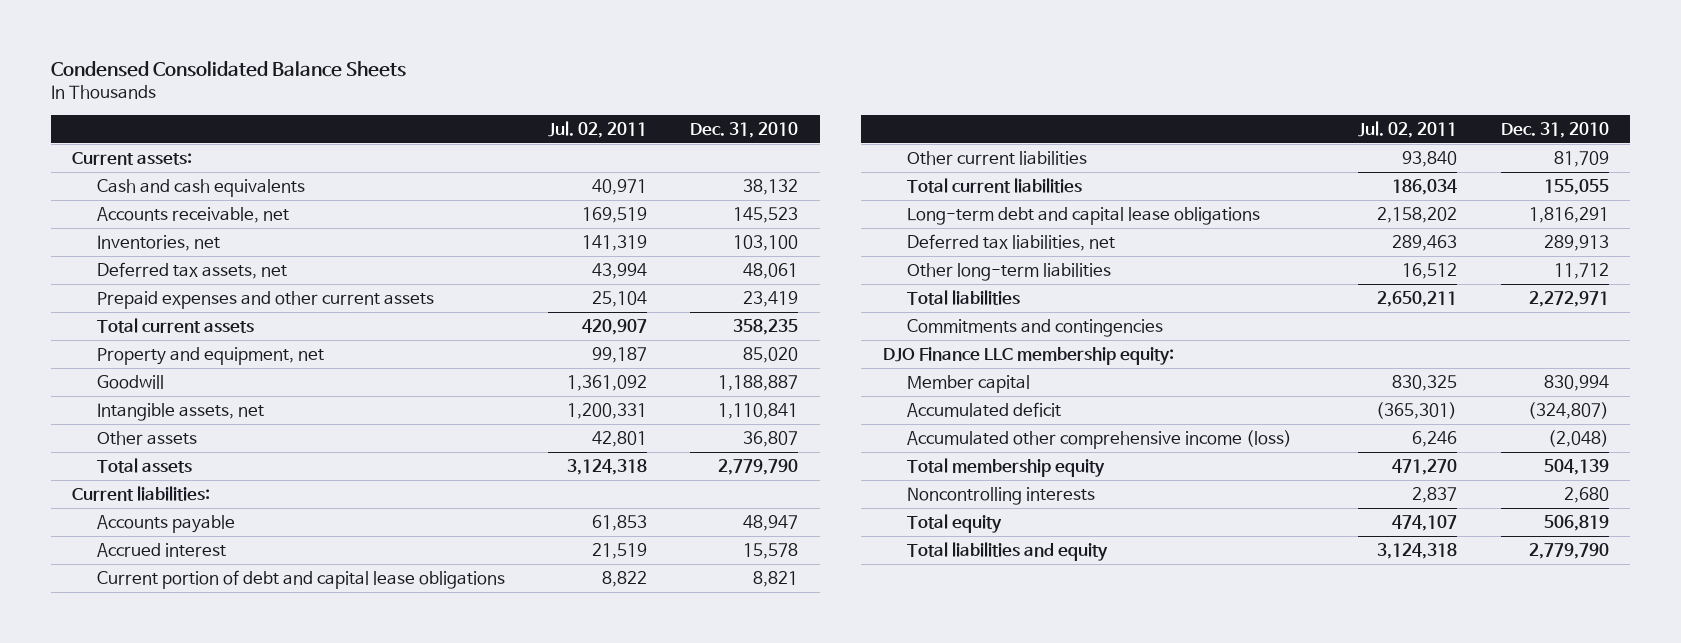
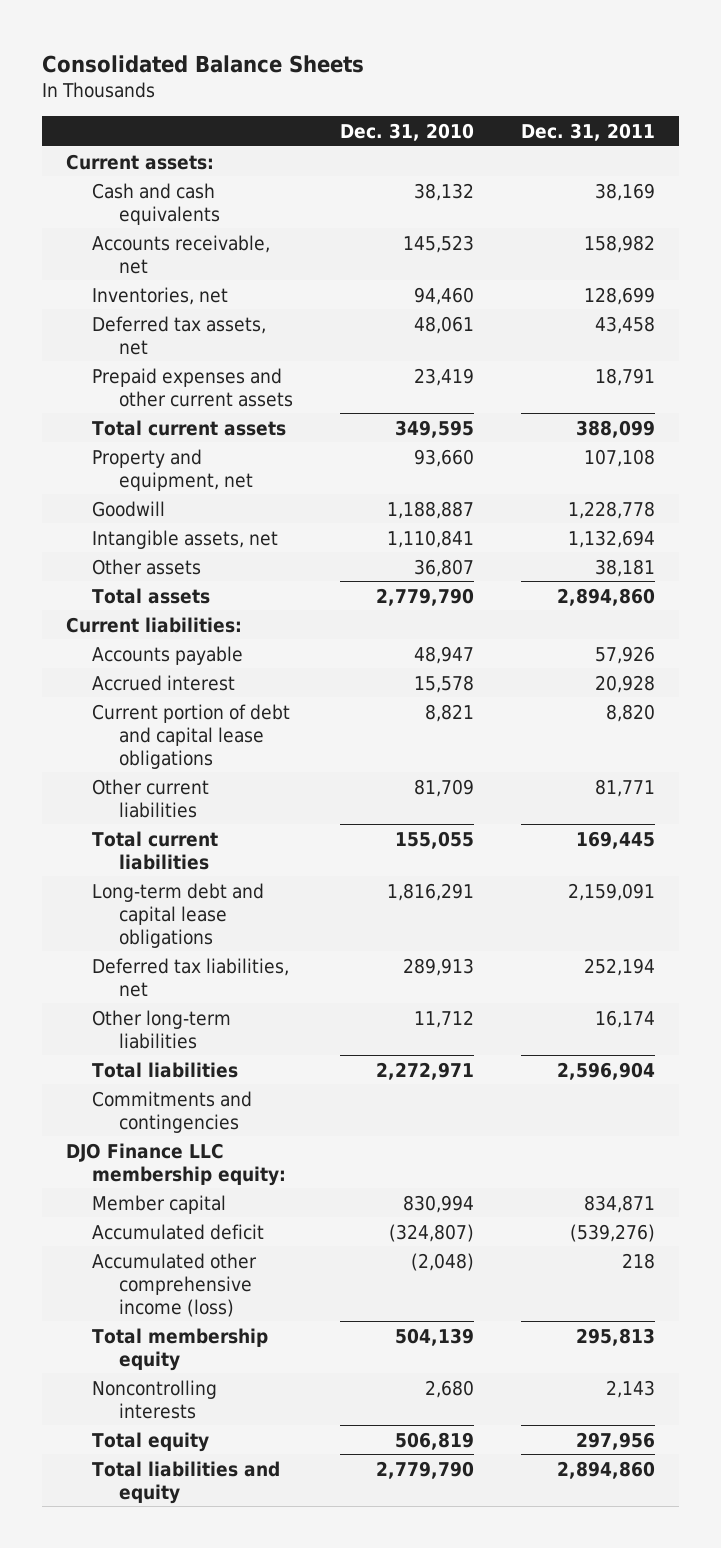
- Condensed Consolidated Balance Sheets
+ Consolidated Balance Sheets
- | Jul. 02, 2011 | Dec. 31, 2010
+ | Dec. 31, 2010 | Dec. 31, 2011
- Inventories, net | 141,319 | 103,100
+ Inventories, net | 94,460 | 128,699
- Total current assets | 420,907 | 358,235
- Property and equipment, net | 99,187 | 85,020
+ Total current assets | 349,595 | 388,099
+ Property and equipment, net | 93,660 | 107,108

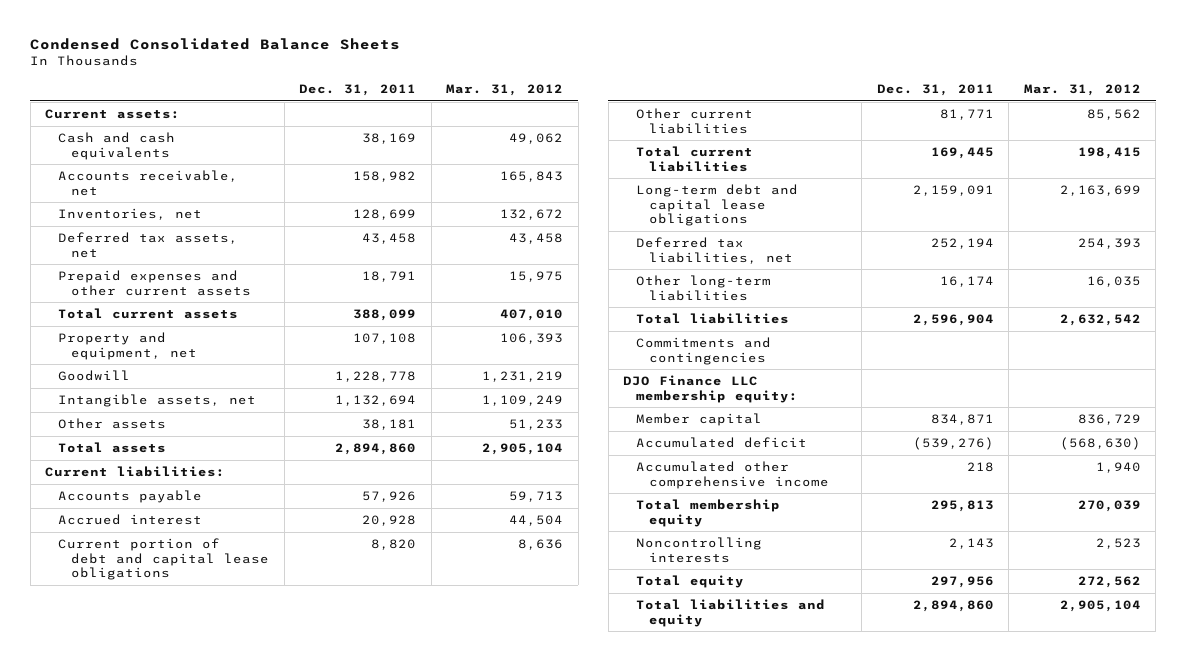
- Consolidated Balance Sheets
+ Condensed Consolidated Balance Sheets
- | Dec. 31, 2010 | Dec. 31, 2011
+ | Dec. 31, 2011 | Mar. 31, 2012
- Accumulated other comprehensive income (loss) | (2,048) | 218
+ Accumulated other comprehensive income | 218 | 1,940

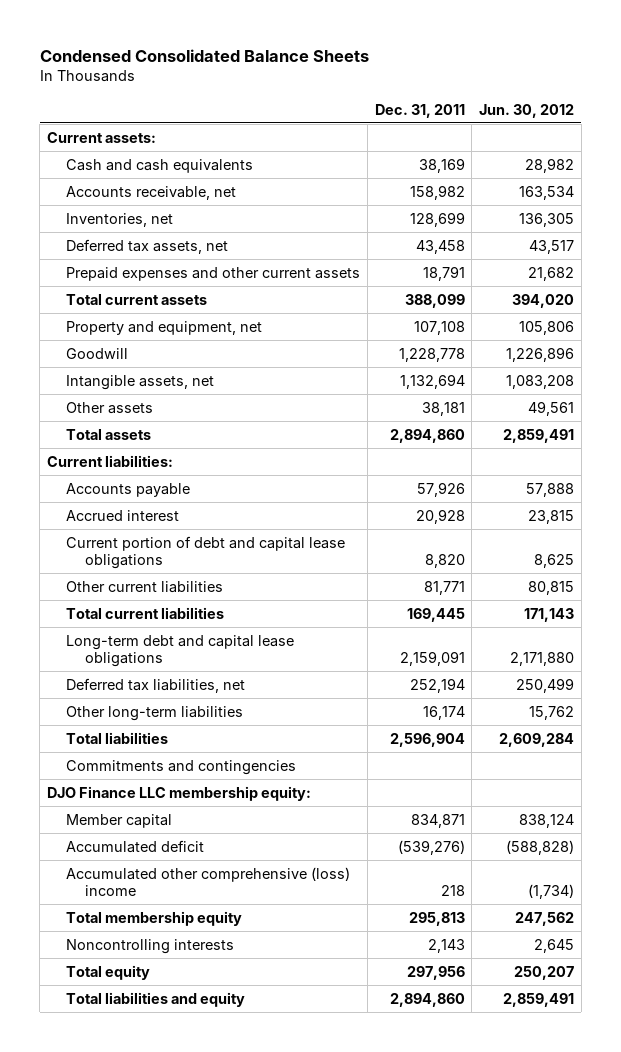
- | Dec. 31, 2011 | Mar. 31, 2012
+ | Dec. 31, 2011 | Jun. 30, 2012
- Accumulated other comprehensive income | 218 | 1,940
+ Accumulated other comprehensive (loss) income | 218 | (1,734)

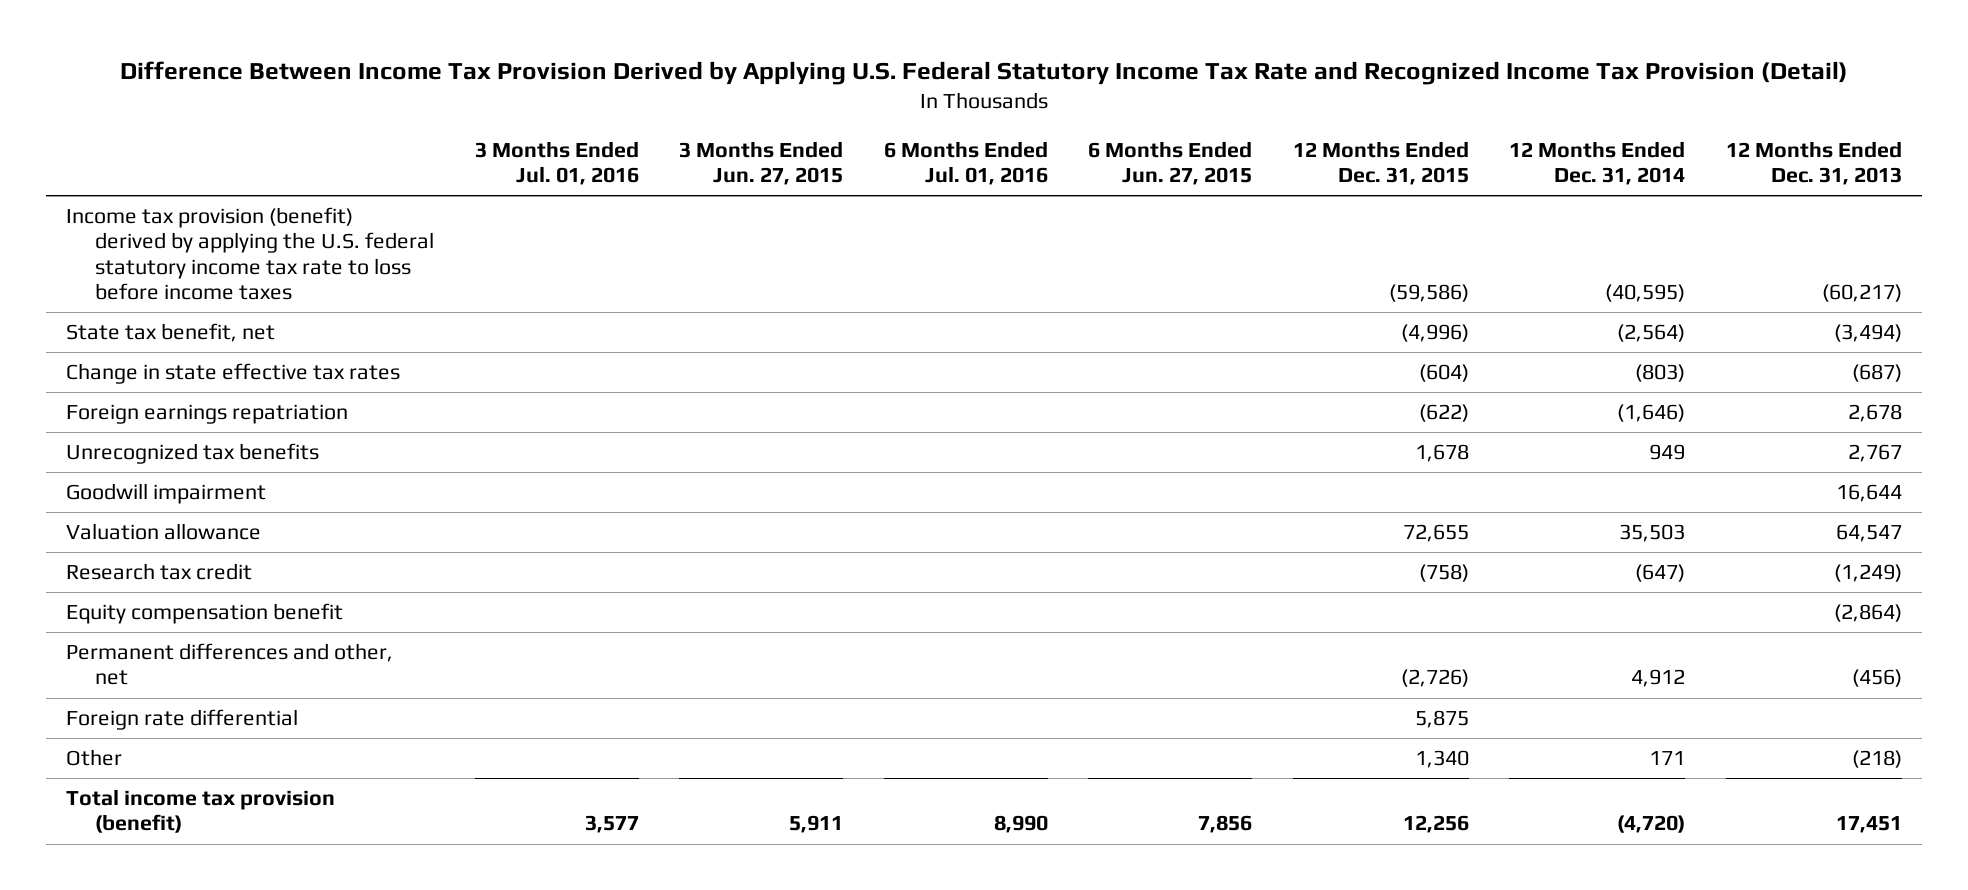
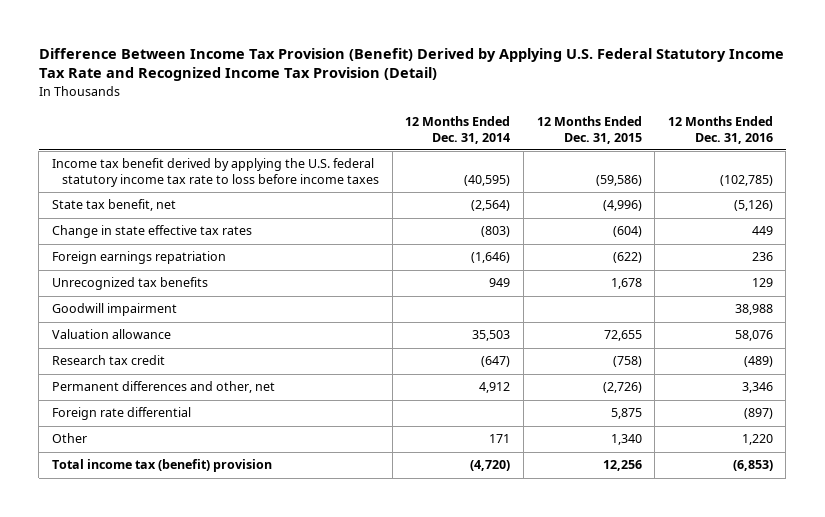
- Difference Between Income Tax Provision Derived by Applying U.S. Federal Statutory Income Tax Rate and Recognized Income Tax Provision (Detail)
+ Difference Between Income Tax Provision (Benefit) Derived by Applying U.S. Federal Statutory Income Tax Rate and Recognized Income Tax Provision (Detail)
- | 3 Months Ended Jul. 01, 2016 | 3 Months Ended Jun. 27, 2015 | 6 Months Ended Jul. 01, 2016 | 6 Months Ended Jun. 27, 2015 | 12 Months Ended Dec. 31, 2015 | 12 Months Ended Dec. 31, 2014 | 12 Months Ended Dec. 31, 2013
+ | 12 Months Ended Dec. 31, 2014 | 12 Months Ended Dec. 31, 2015 | 12 Months Ended Dec. 31, 2016
- Income tax provision (benefit) derived by applying the U.S. federal statutory income tax rate to loss before income taxes | | | | | (59,586) | (40,595) | (60,217)
+ Income tax benefit derived by applying the U.S. federal statutory income tax rate to loss before income taxes | (40,595) | (59,586) | (102,785)
- Equity compensation benefit | | | | | | | (2,864)
- Total income tax provision (benefit) | 3,577 | 5,911 | 8,990 | 7,856 | 12,256 | (4,720) | 17,451
+ Total income tax (benefit) provision | (4,720) | 12,256 | (6,853)

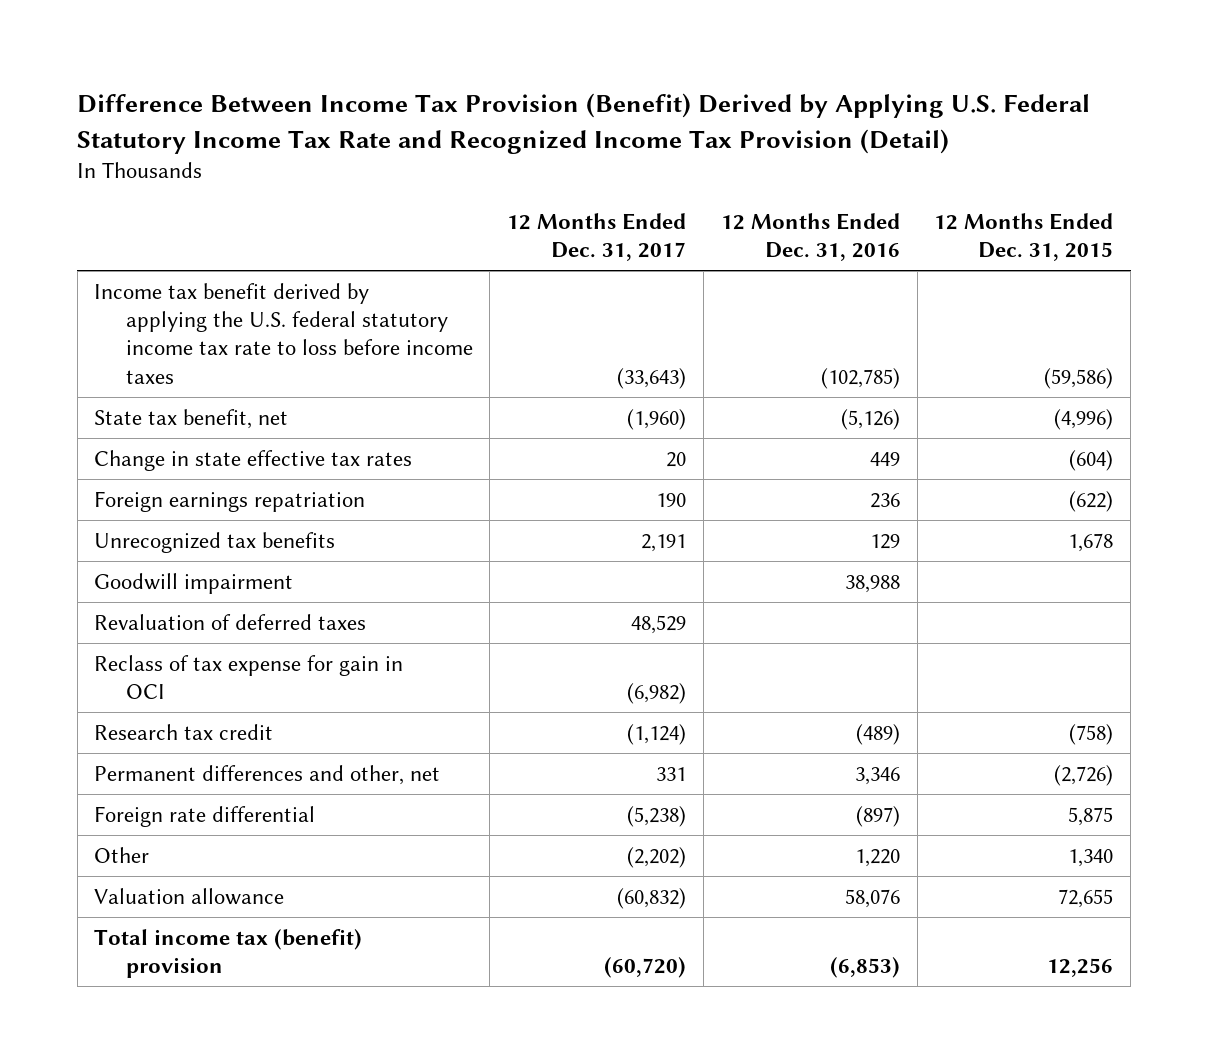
- | 12 Months Ended Dec. 31, 2014 | 12 Months Ended Dec. 31, 2015 | 12 Months Ended Dec. 31, 2016
+ | 12 Months Ended Dec. 31, 2017 | 12 Months Ended Dec. 31, 2016 | 12 Months Ended Dec. 31, 2015
+ Revaluation of deferred taxes | 48,529 | |
+ Reclass of tax expense for gain in OCI | (6,982) | |
moved down: Valuation allowance | (60,832) | 58,076 | 72,655

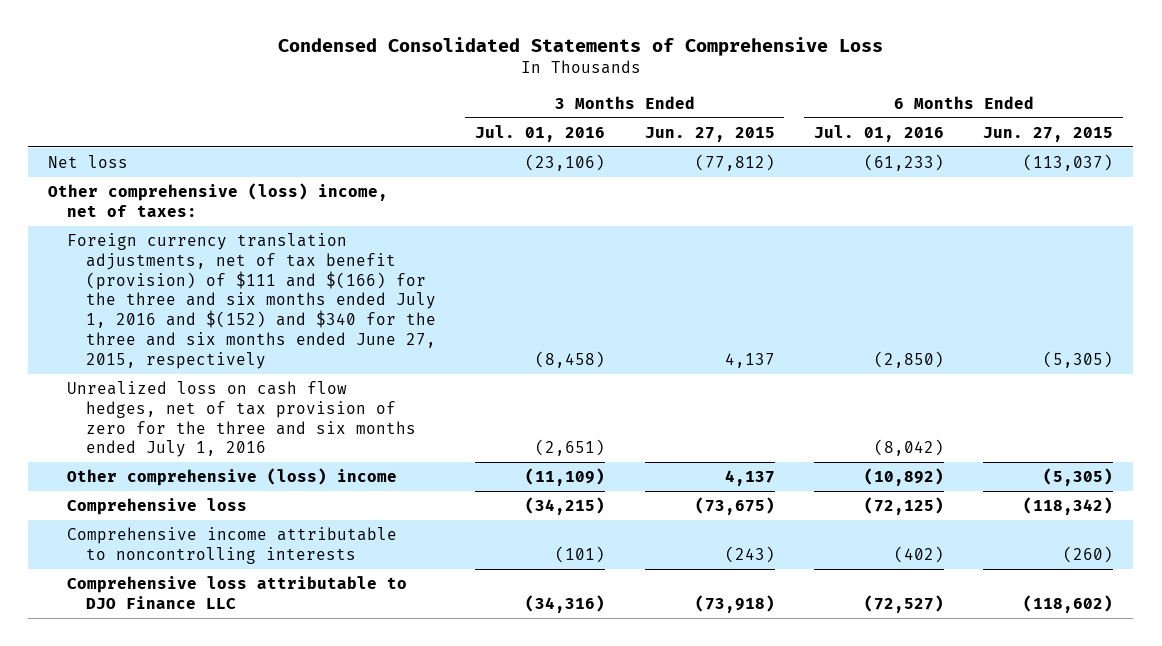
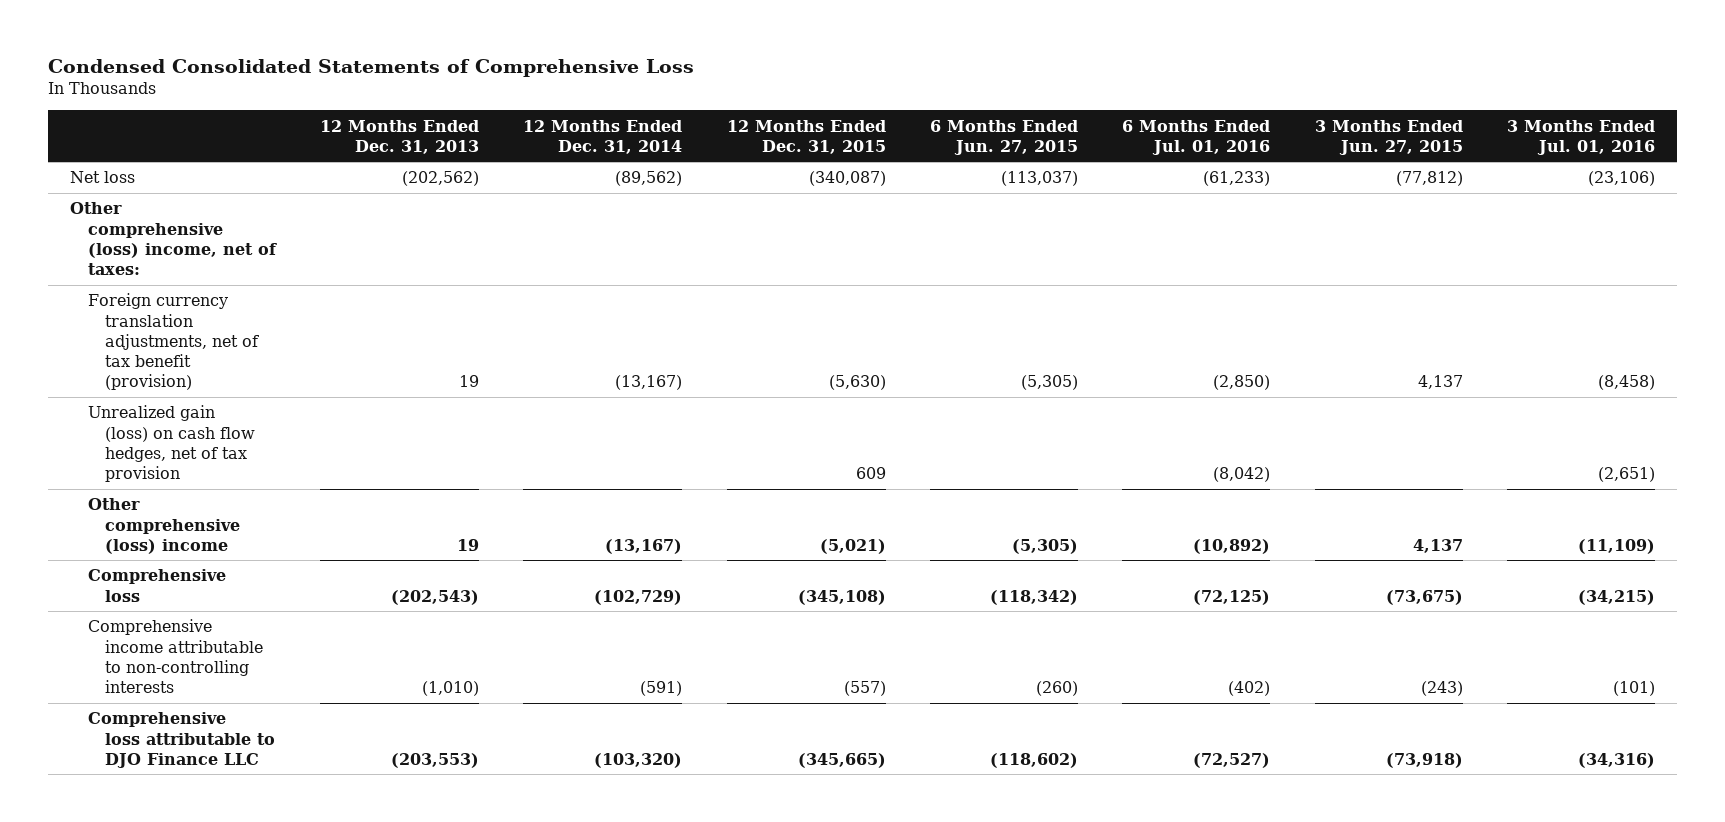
- | 3 Months Ended Jul. 01, 2016 | 3 Months Ended Jun. 27, 2015 | 6 Months Ended Jul. 01, 2016 | 6 Months Ended Jun. 27, 2015
+ | 12 Months Ended Dec. 31, 2013 | 12 Months Ended Dec. 31, 2014 | 12 Months Ended Dec. 31, 2015 | 6 Months Ended Jun. 27, 2015 | 6 Months Ended Jul. 01, 2016 | 3 Months Ended Jun. 27, 2015 | 3 Months Ended Jul. 01, 2016
- Foreign currency translation adjustments, net of tax benefit (provision) of $111 and $(166) for the three and six months ended July 1, 2016 and $(152) and $340 for the three and six months ended June 27, 2015, respectively | (8,458) | 4,137 | (2,850) | (5,305)
- Unrealized loss on cash flow hedges, net of tax provision of zero for the three and six months ended July 1, 2016 | (2,651) | | (8,042) |
+ Foreign currency translation adjustments, net of tax benefit (provision) | 19 | (13,167) | (5,630) | (5,305) | (2,850) | 4,137 | (8,458)
+ Unrealized gain (loss) on cash flow hedges, net of tax provision | | | 609 | | (8,042) | | (2,651)
- Comprehensive income attributable to noncontrolling interests | (101) | (243) | (402) | (260)
+ Comprehensive income attributable to non-controlling interests | (1,010) | (591) | (557) | (260) | (402) | (243) | (101)

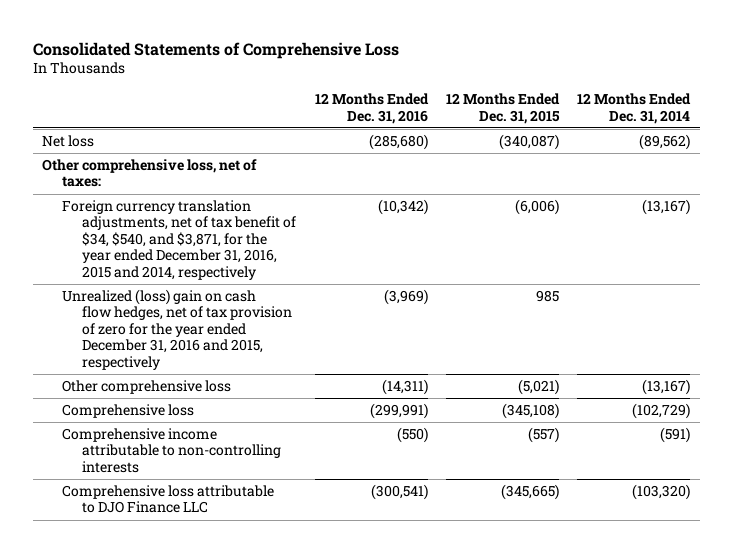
- Condensed Consolidated Statements of Comprehensive Loss
+ Consolidated Statements of Comprehensive Loss
- | 12 Months Ended Dec. 31, 2013 | 12 Months Ended Dec. 31, 2014 | 12 Months Ended Dec. 31, 2015 | 6 Months Ended Jun. 27, 2015 | 6 Months Ended Jul. 01, 2016 | 3 Months Ended Jun. 27, 2015 | 3 Months Ended Jul. 01, 2016
+ | 12 Months Ended Dec. 31, 2016 | 12 Months Ended Dec. 31, 2015 | 12 Months Ended Dec. 31, 2014
- Other comprehensive (loss) income, net of taxes:
- Foreign currency translation adjustments, net of tax benefit (provision) | 19 | (13,167) | (5,630) | (5,305) | (2,850) | 4,137 | (8,458)
- Unrealized gain (loss) on cash flow hedges, net of tax provision | | | 609 | | (8,042) | | (2,651)
- Other comprehensive (loss) income | 19 | (13,167) | (5,021) | (5,305) | (10,892) | 4,137 | (11,109)
+ Other comprehensive loss, net of taxes:
+ Foreign currency translation adjustments, net of tax benefit of $34, $540, and $3,871, for the year ended December 31, 2016, 2015 and 2014, respectively | (10,342) | (6,006) | (13,167)
+ Unrealized (loss) gain on cash flow hedges, net of tax provision of zero for the year ended December 31, 2016 and 2015, respectively | (3,969) | 985 |
+ Other comprehensive loss | (14,311) | (5,021) | (13,167)

